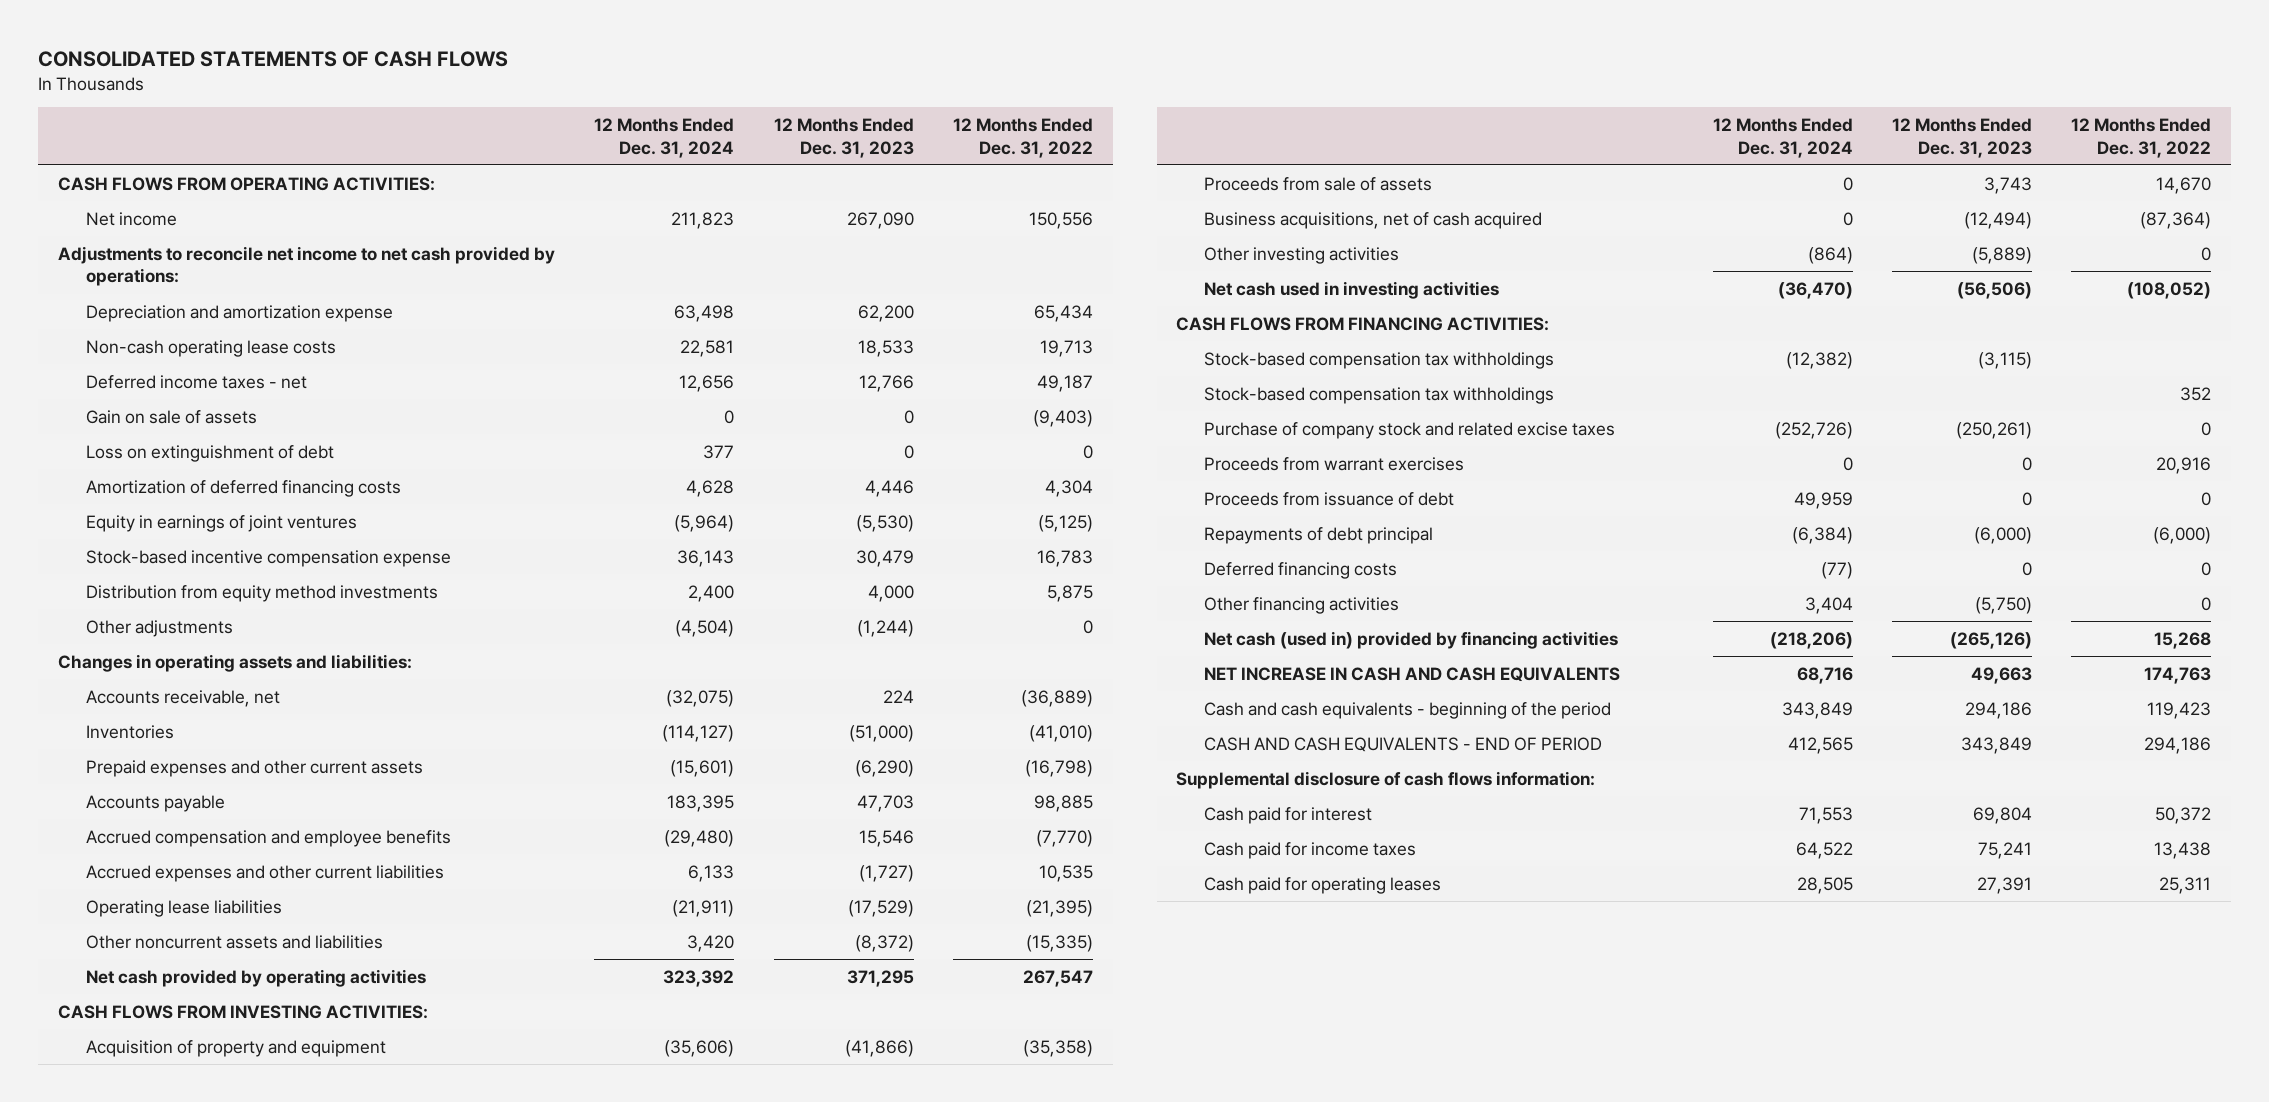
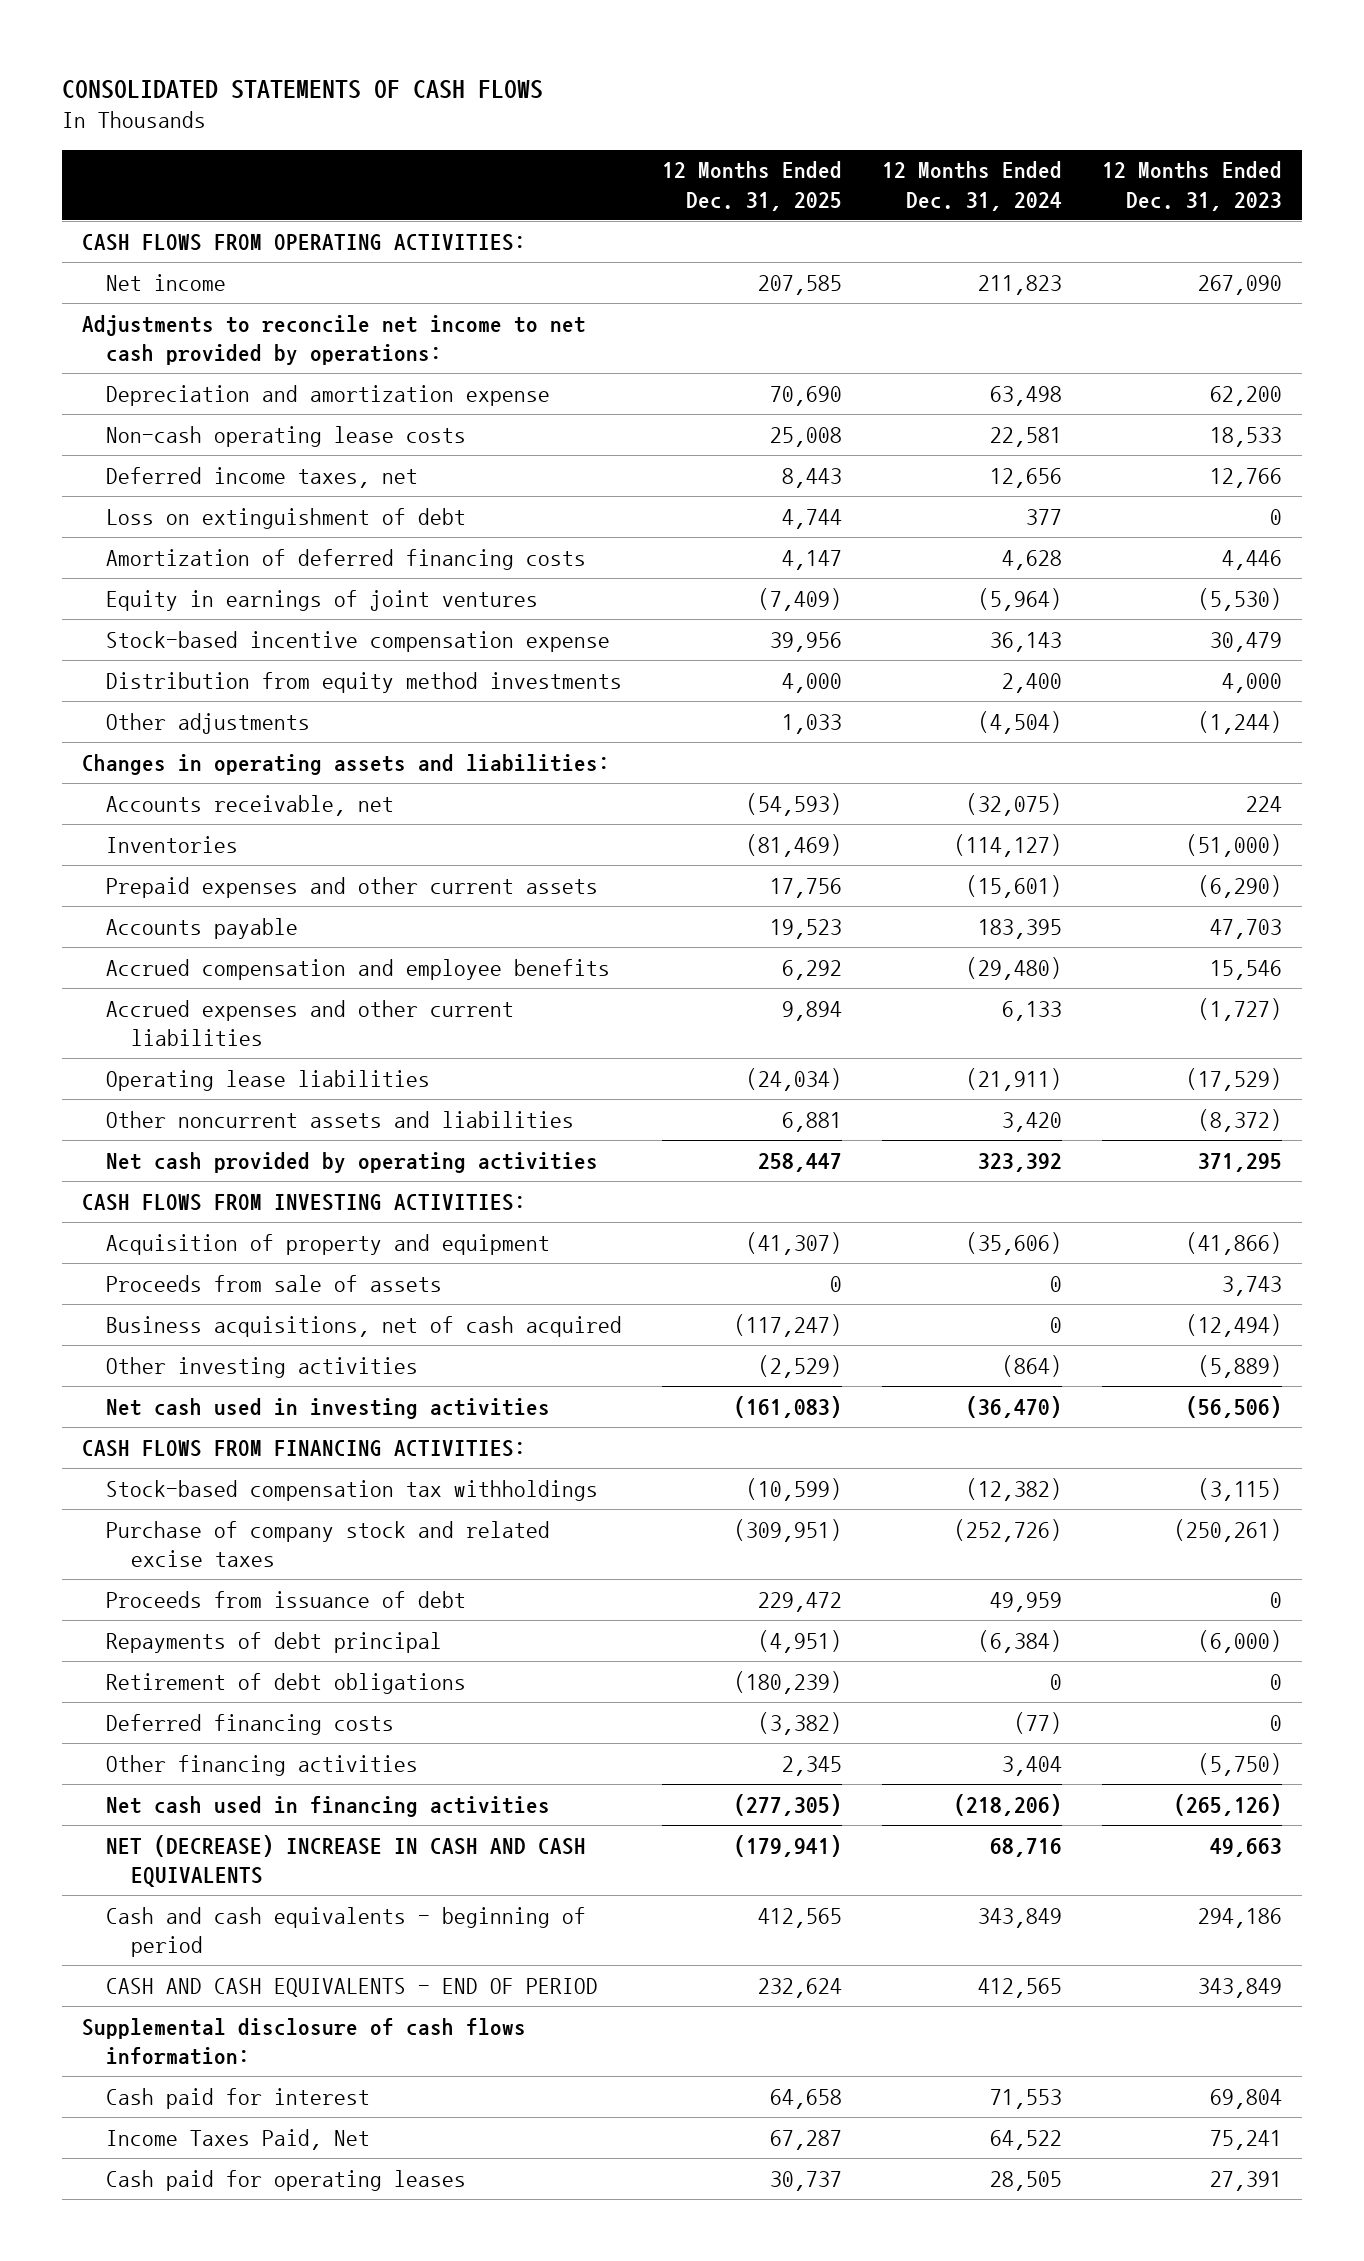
- | 12 Months Ended Dec. 31, 2024 | 12 Months Ended Dec. 31, 2023 | 12 Months Ended Dec. 31, 2022
+ | 12 Months Ended Dec. 31, 2025 | 12 Months Ended Dec. 31, 2024 | 12 Months Ended Dec. 31, 2023
- Deferred income taxes - net | 12,656 | 12,766 | 49,187
- Gain on sale of assets | 0 | 0 | (9,403)
+ Deferred income taxes, net | 8,443 | 12,656 | 12,766
- Stock-based compensation tax withholdings | | | 352
- Proceeds from warrant exercises | 0 | 0 | 20,916
+ Retirement of debt obligations | (180,239) | 0 | 0
- Net cash (used in) provided by financing activities | (218,206) | (265,126) | 15,268
- NET INCREASE IN CASH AND CASH EQUIVALENTS | 68,716 | 49,663 | 174,763
- Cash and cash equivalents - beginning of the period | 343,849 | 294,186 | 119,423
+ Net cash used in financing activities | (277,305) | (218,206) | (265,126)
+ NET (DECREASE) INCREASE IN CASH AND CASH EQUIVALENTS | (179,941) | 68,716 | 49,663
+ Cash and cash equivalents - beginning of period | 412,565 | 343,849 | 294,186
- Cash paid for income taxes | 64,522 | 75,241 | 13,438
+ Income Taxes Paid, Net | 67,287 | 64,522 | 75,241

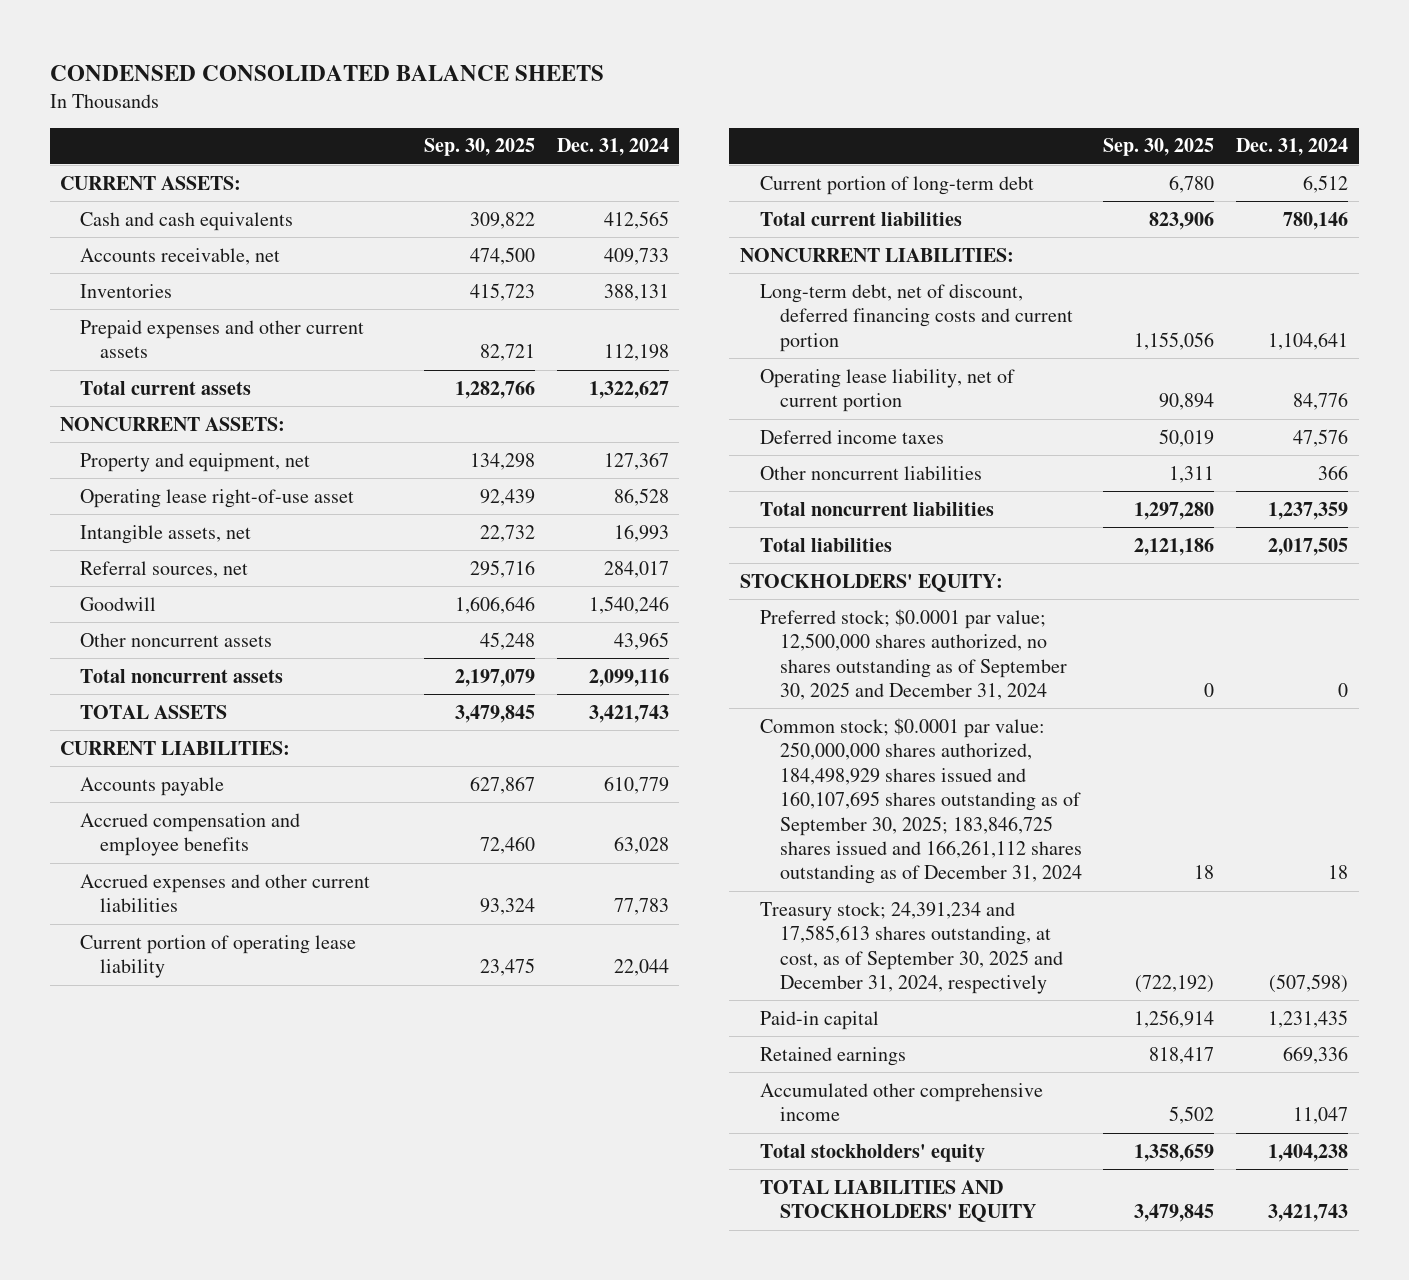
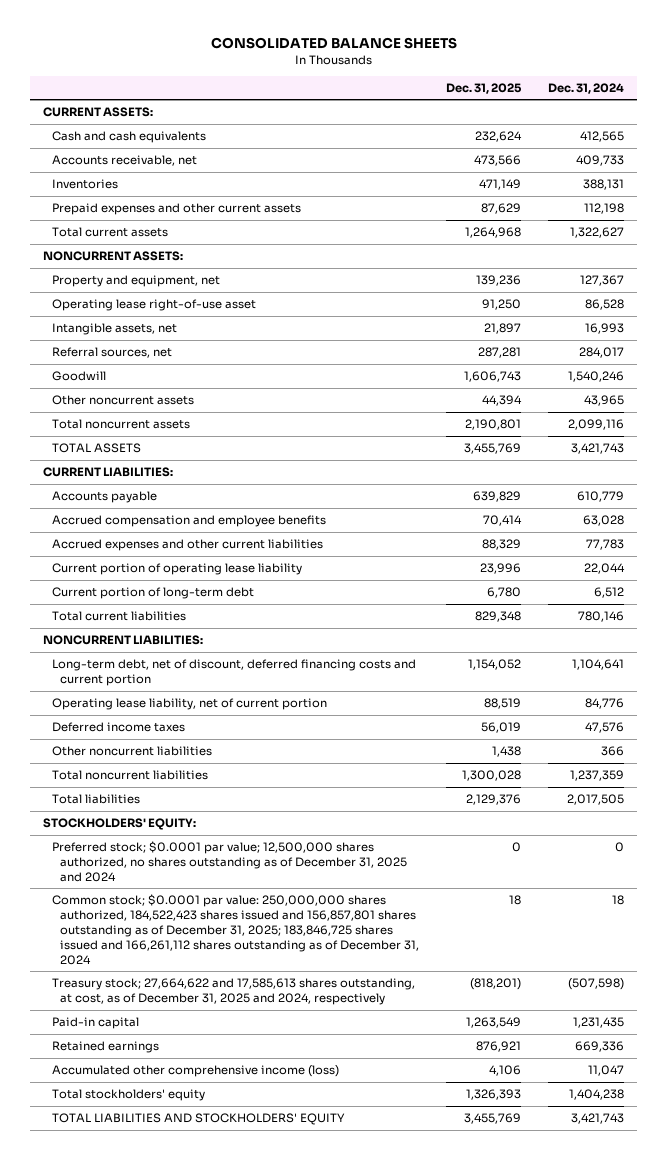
- CONDENSED CONSOLIDATED BALANCE SHEETS
+ CONSOLIDATED BALANCE SHEETS
- | Sep. 30, 2025 | Dec. 31, 2024
+ | Dec. 31, 2025 | Dec. 31, 2024
- Preferred stock; $0.0001 par value; 12,500,000 shares authorized, no shares outstanding as of September 30, 2025 and December 31, 2024 | 0 | 0
- Common stock; $0.0001 par value: 250,000,000 shares authorized, 184,498,929 shares issued and 160,107,695 shares outstanding as of September 30, 2025; 183,846,725 shares issued and 166,261,112 shares outstanding as of December 31, 2024 | 18 | 18
- Treasury stock; 24,391,234 and 17,585,613 shares outstanding, at cost, as of September 30, 2025 and December 31, 2024, respectively | (722,192) | (507,598)
+ Preferred stock; $0.0001 par value; 12,500,000 shares authorized, no shares outstanding as of December 31, 2025 and 2024 | 0 | 0
+ Common stock; $0.0001 par value: 250,000,000 shares authorized, 184,522,423 shares issued and 156,857,801 shares outstanding as of December 31, 2025; 183,846,725 shares issued and 166,261,112 shares outstanding as of December 31, 2024 | 18 | 18
+ Treasury stock; 27,664,622 and 17,585,613 shares outstanding, at cost, as of December 31, 2025 and 2024, respectively | (818,201) | (507,598)
- Accumulated other comprehensive income | 5,502 | 11,047
+ Accumulated other comprehensive income (loss) | 4,106 | 11,047

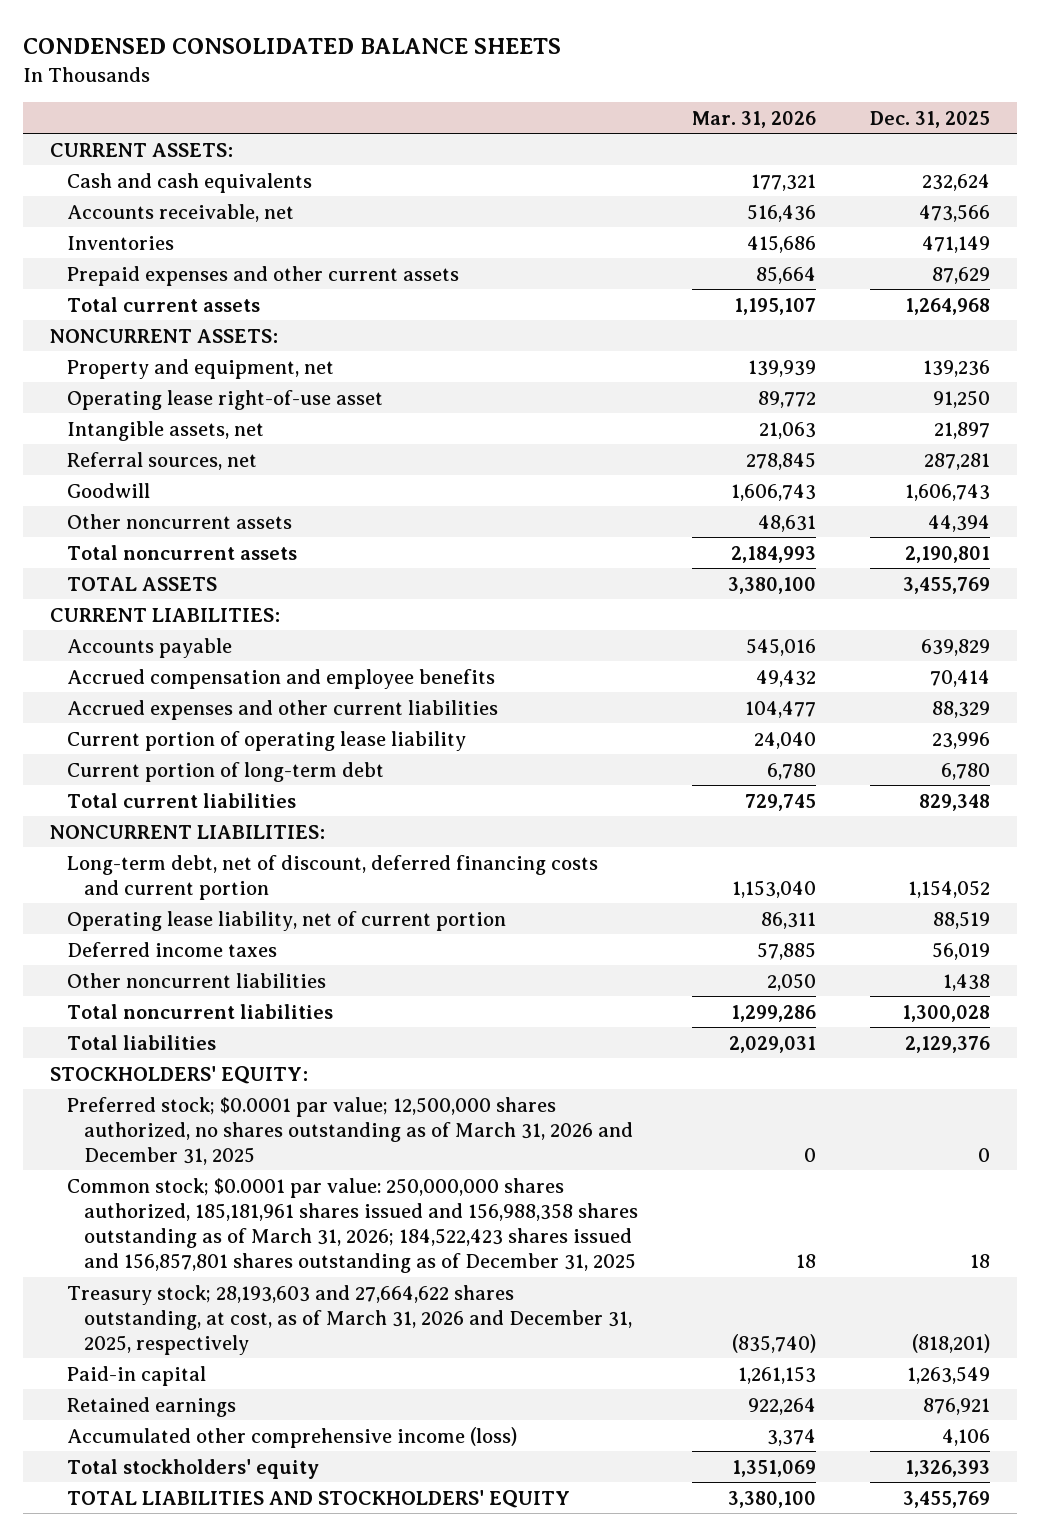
- CONSOLIDATED BALANCE SHEETS
+ CONDENSED CONSOLIDATED BALANCE SHEETS
- | Dec. 31, 2025 | Dec. 31, 2024
+ | Mar. 31, 2026 | Dec. 31, 2025
- Preferred stock; $0.0001 par value; 12,500,000 shares authorized, no shares outstanding as of December 31, 2025 and 2024 | 0 | 0
- Common stock; $0.0001 par value: 250,000,000 shares authorized, 184,522,423 shares issued and 156,857,801 shares outstanding as of December 31, 2025; 183,846,725 shares issued and 166,261,112 shares outstanding as of December 31, 2024 | 18 | 18
- Treasury stock; 27,664,622 and 17,585,613 shares outstanding, at cost, as of December 31, 2025 and 2024, respectively | (818,201) | (507,598)
+ Preferred stock; $0.0001 par value; 12,500,000 shares authorized, no shares outstanding as of March 31, 2026 and December 31, 2025 | 0 | 0
+ Common stock; $0.0001 par value: 250,000,000 shares authorized, 185,181,961 shares issued and 156,988,358 shares outstanding as of March 31, 2026; 184,522,423 shares issued and 156,857,801 shares outstanding as of December 31, 2025 | 18 | 18
+ Treasury stock; 28,193,603 and 27,664,622 shares outstanding, at cost, as of March 31, 2026 and December 31, 2025, respectively | (835,740) | (818,201)

